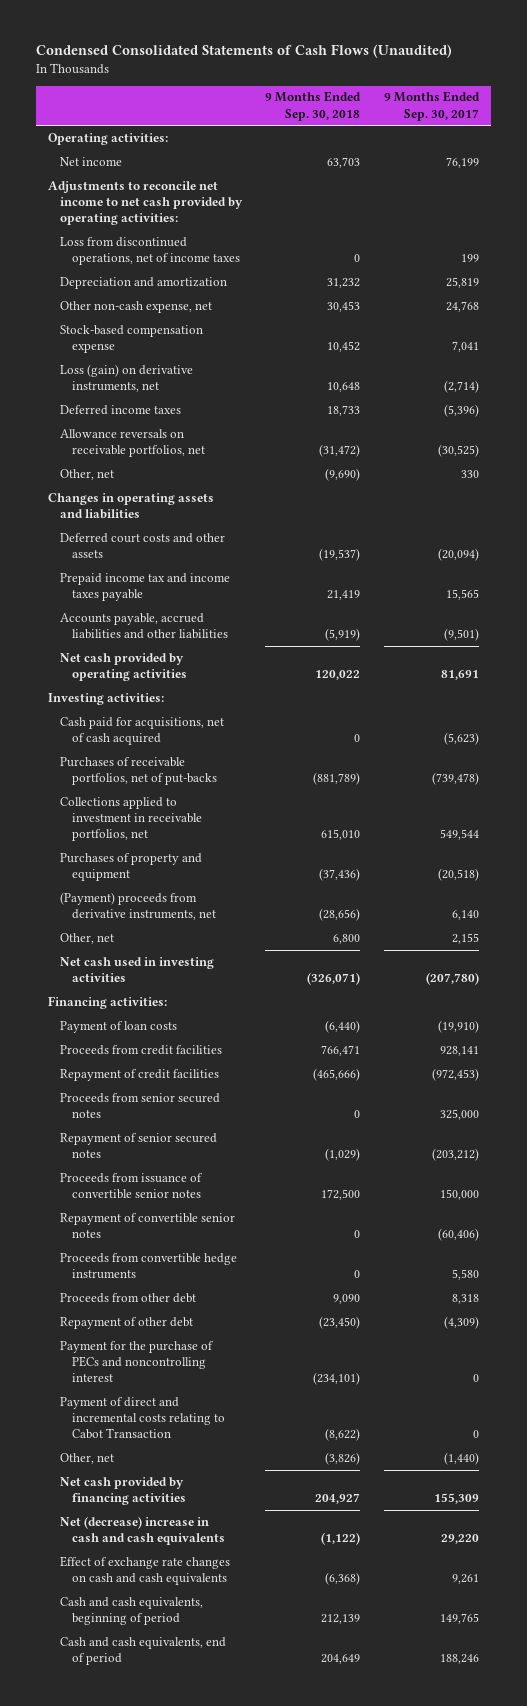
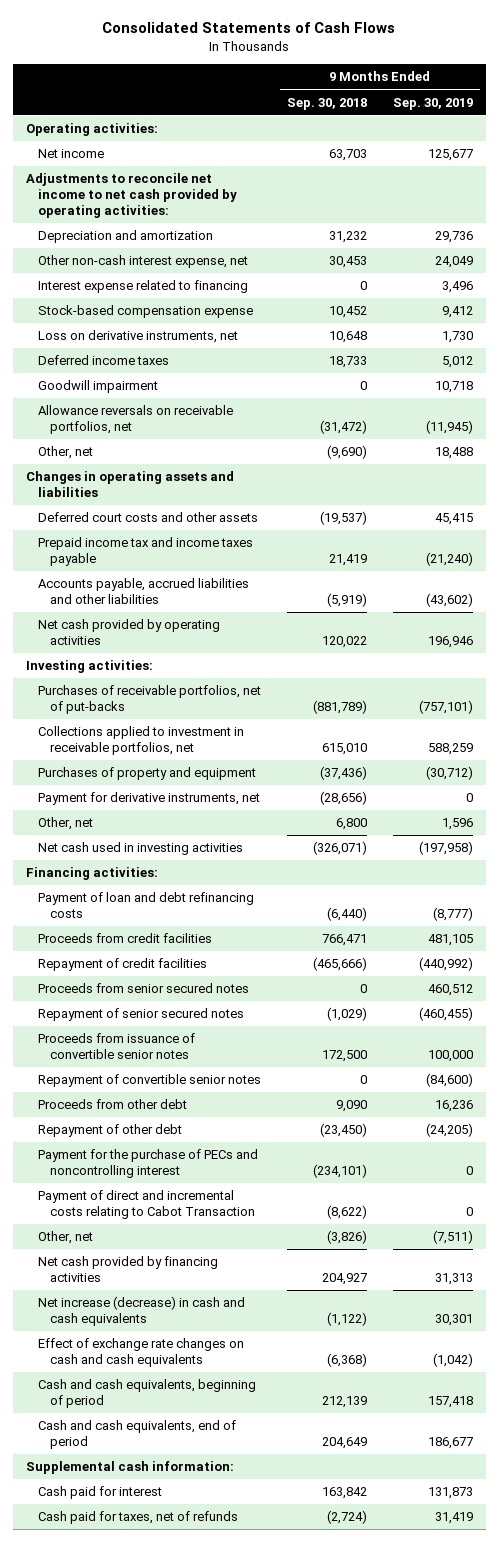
- Condensed Consolidated Statements of Cash Flows (Unaudited)
+ Consolidated Statements of Cash Flows
- | 9 Months Ended Sep. 30, 2018 | 9 Months Ended Sep. 30, 2017
+ | 9 Months Ended Sep. 30, 2018 | 9 Months Ended Sep. 30, 2019
- Loss from discontinued operations, net of income taxes | 0 | 199
- Other non-cash expense, net | 30,453 | 24,768
+ Other non-cash interest expense, net | 30,453 | 24,049
+ Interest expense related to financing | 0 | 3,496
- Loss (gain) on derivative instruments, net | 10,648 | (2,714)
+ Loss on derivative instruments, net | 10,648 | 1,730
+ Goodwill impairment | 0 | 10,718
- Cash paid for acquisitions, net of cash acquired | 0 | (5,623)
- (Payment) proceeds from derivative instruments, net | (28,656) | 6,140
+ Payment for derivative instruments, net | (28,656) | 0
- Payment of loan costs | (6,440) | (19,910)
+ Payment of loan and debt refinancing costs | (6,440) | (8,777)
- Proceeds from convertible hedge instruments | 0 | 5,580
- Net (decrease) increase in cash and cash equivalents | (1,122) | 29,220
+ Net increase (decrease) in cash and cash equivalents | (1,122) | 30,301
+ Supplemental cash information:
+ Cash paid for interest | 163,842 | 131,873
+ Cash paid for taxes, net of refunds | (2,724) | 31,419

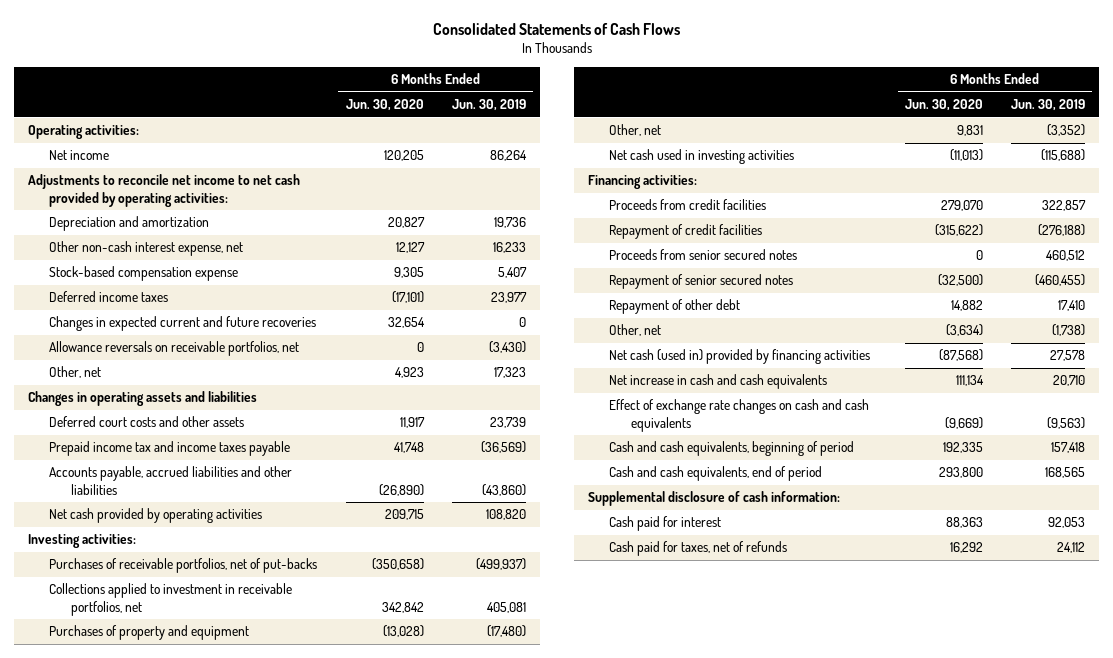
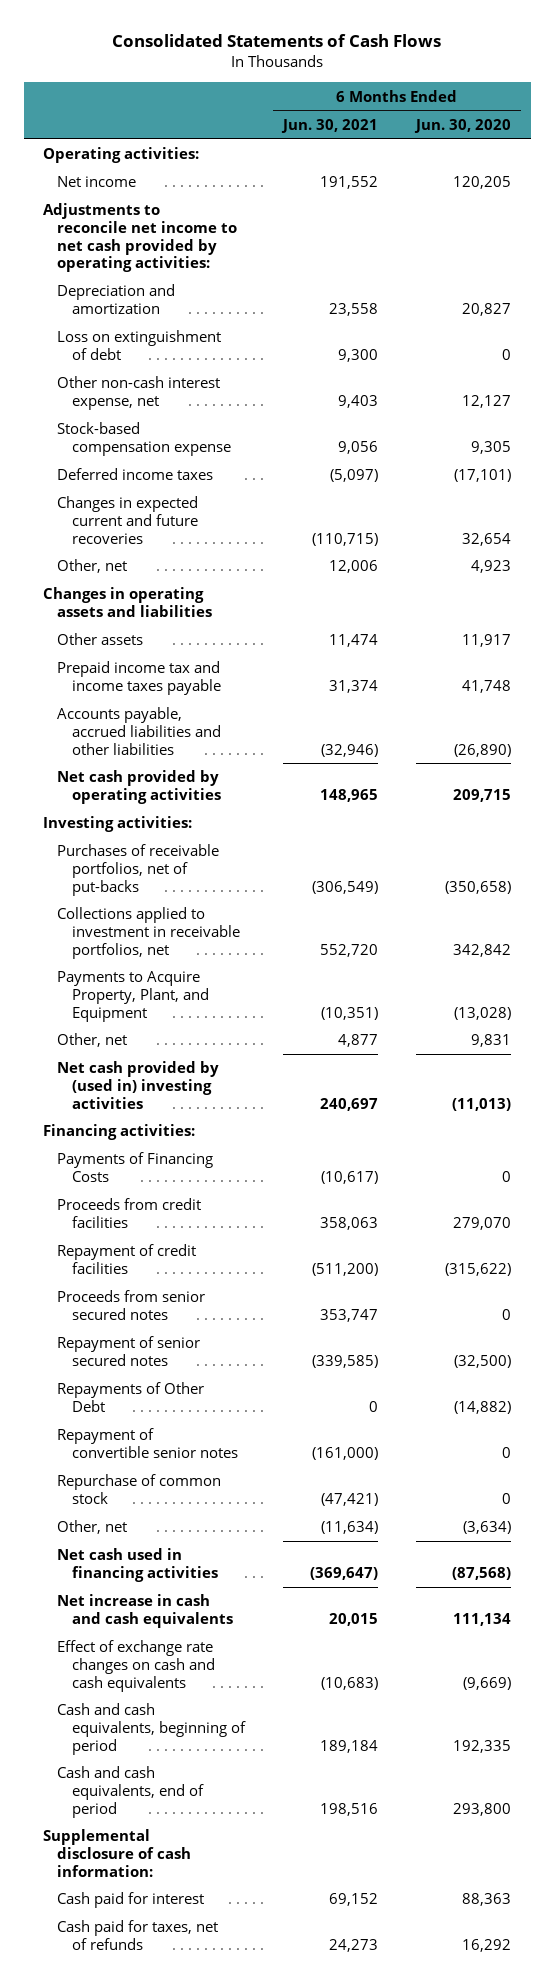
- | 6 Months Ended Jun. 30, 2020 | 6 Months Ended Jun. 30, 2019
+ | 6 Months Ended Jun. 30, 2021 | 6 Months Ended Jun. 30, 2020
+ Loss on extinguishment of debt | 9,300 | 0
- Allowance reversals on receivable portfolios, net | 0 | (3,430)
- Deferred court costs and other assets | 11,917 | 23,739
+ Other assets | 11,474 | 11,917
- Purchases of property and equipment | (13,028) | (17,480)
+ Payments to Acquire Property, Plant, and Equipment | (10,351) | (13,028)
- Net cash used in investing activities | (11,013) | (115,688)
+ Net cash provided by (used in) investing activities | 240,697 | (11,013)
+ Payments of Financing Costs | (10,617) | 0
- Repayment of other debt | 14,882 | 17,410
+ Repayments of Other Debt | 0 | (14,882)
+ Repayment of convertible senior notes | (161,000) | 0
+ Repurchase of common stock | (47,421) | 0
- Net cash (used in) provided by financing activities | (87,568) | 27,578
+ Net cash used in financing activities | (369,647) | (87,568)

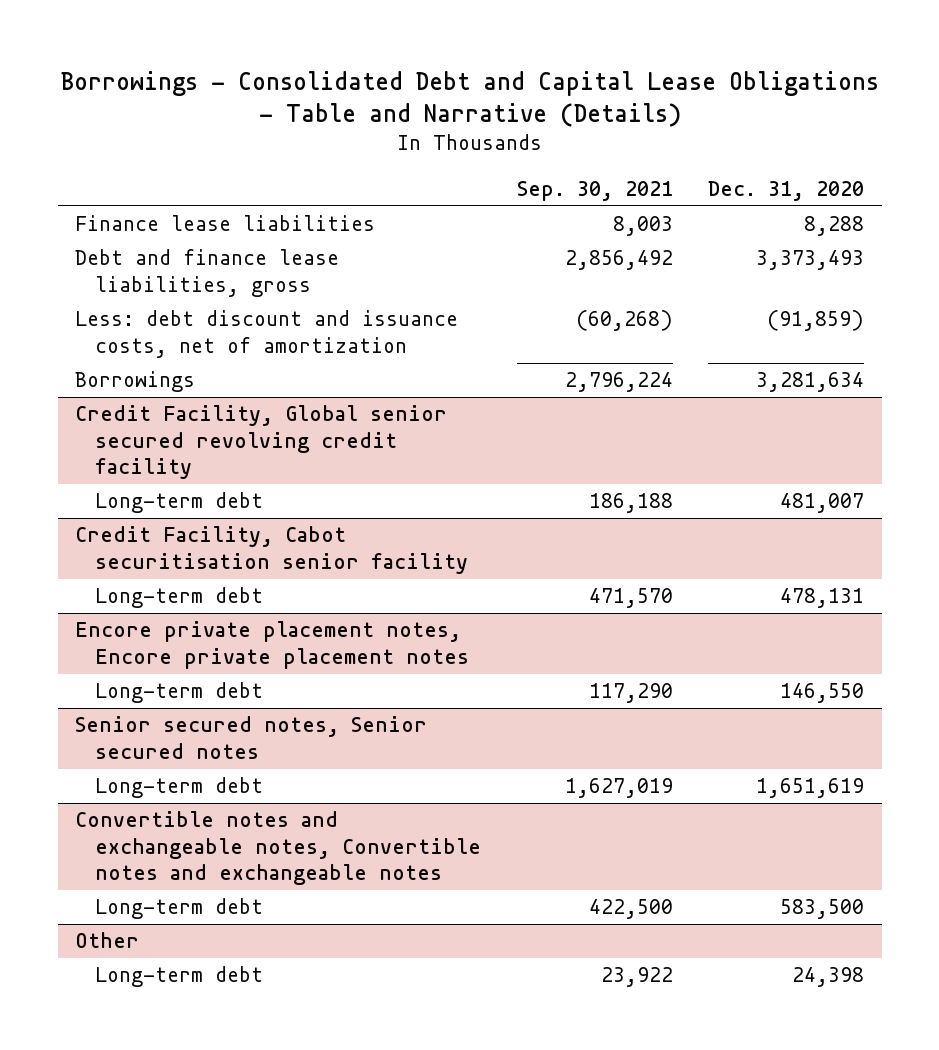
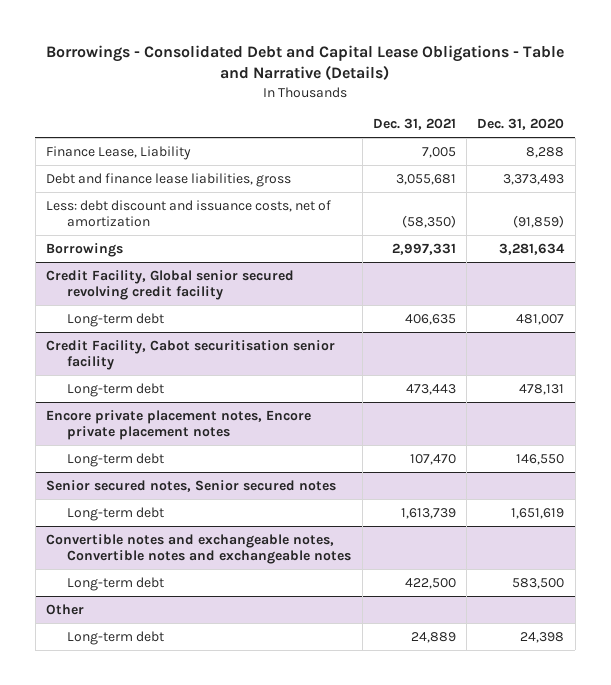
- | Sep. 30, 2021 | Dec. 31, 2020
+ | Dec. 31, 2021 | Dec. 31, 2020
- Finance lease liabilities | 8,003 | 8,288
+ Finance Lease, Liability | 7,005 | 8,288

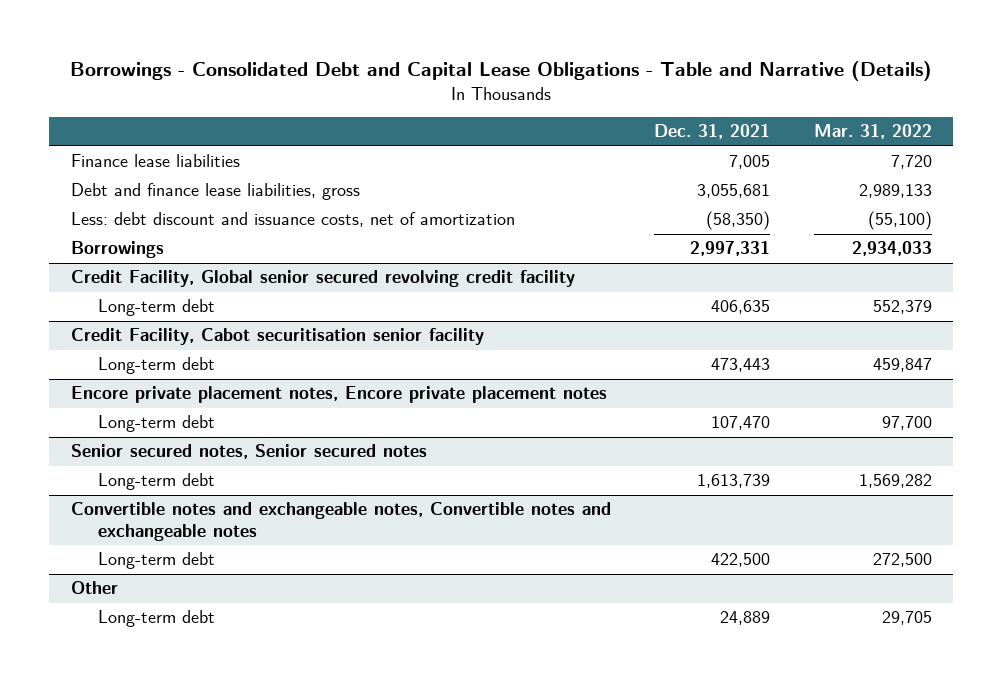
- | Dec. 31, 2021 | Dec. 31, 2020
+ | Dec. 31, 2021 | Mar. 31, 2022
- Finance Lease, Liability | 7,005 | 8,288
+ Finance lease liabilities | 7,005 | 7,720

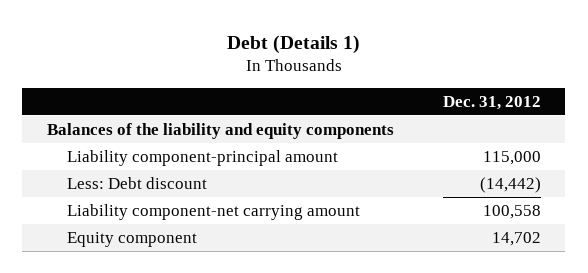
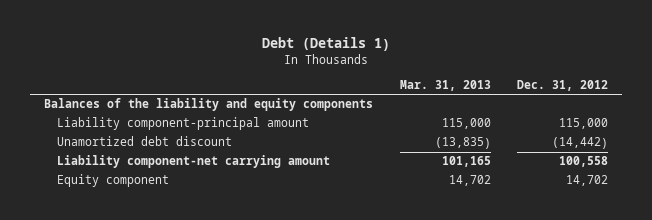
- | Dec. 31, 2012
+ | Mar. 31, 2013 | Dec. 31, 2012
- Less: Debt discount | (14,442)
+ Unamortized debt discount | (13,835) | (14,442)

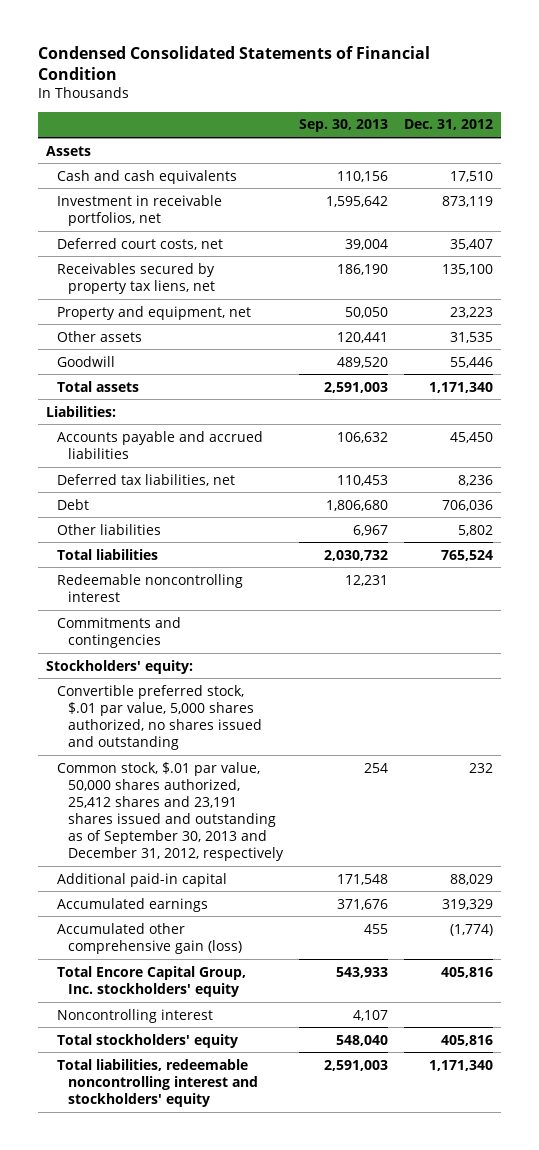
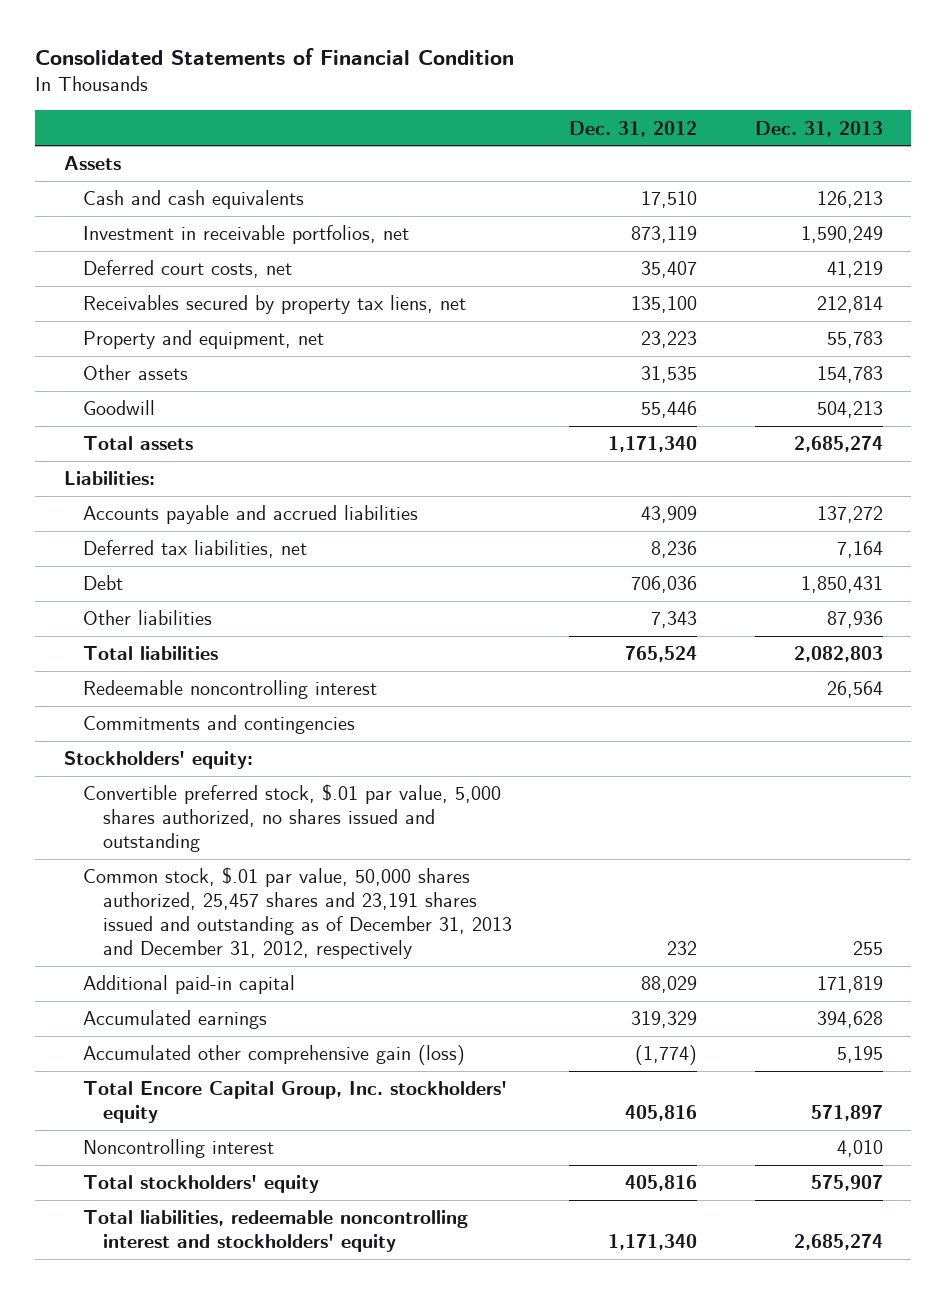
- Condensed Consolidated Statements of Financial Condition
+ Consolidated Statements of Financial Condition
- | Sep. 30, 2013 | Dec. 31, 2012
+ | Dec. 31, 2012 | Dec. 31, 2013
- Accounts payable and accrued liabilities | 106,632 | 45,450
+ Accounts payable and accrued liabilities | 43,909 | 137,272
- Other liabilities | 6,967 | 5,802
+ Other liabilities | 7,343 | 87,936
- Common stock, $.01 par value, 50,000 shares authorized, 25,412 shares and 23,191 shares issued and outstanding as of September 30, 2013 and December 31, 2012, respectively | 254 | 232
+ Common stock, $.01 par value, 50,000 shares authorized, 25,457 shares and 23,191 shares issued and outstanding as of December 31, 2013 and December 31, 2012, respectively | 232 | 255

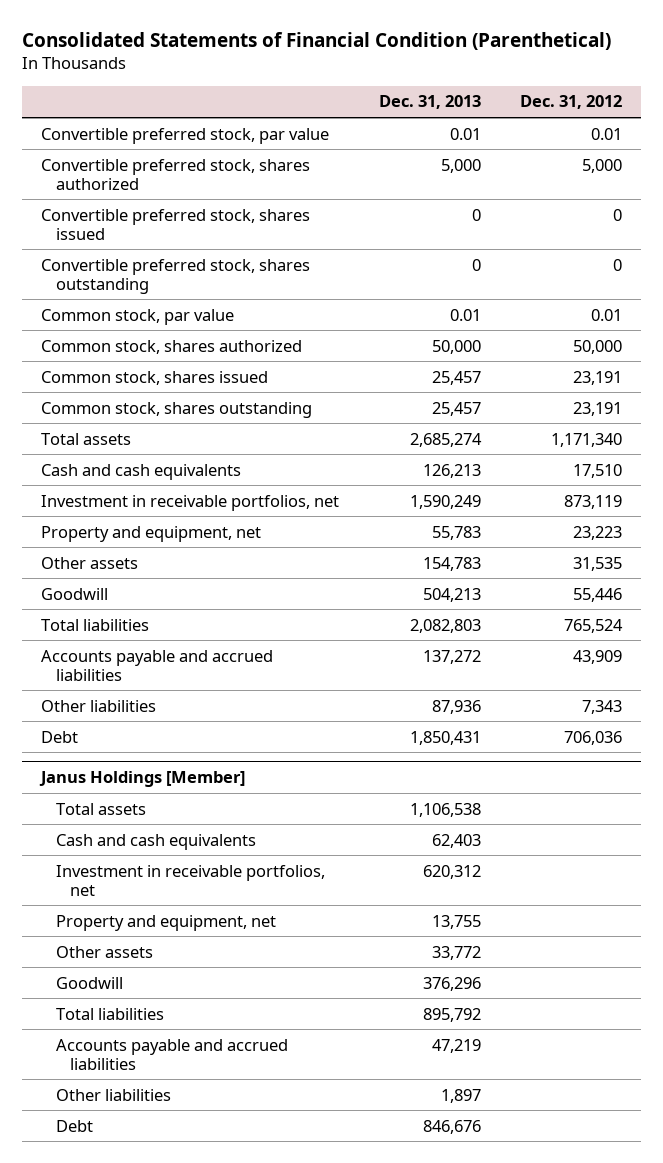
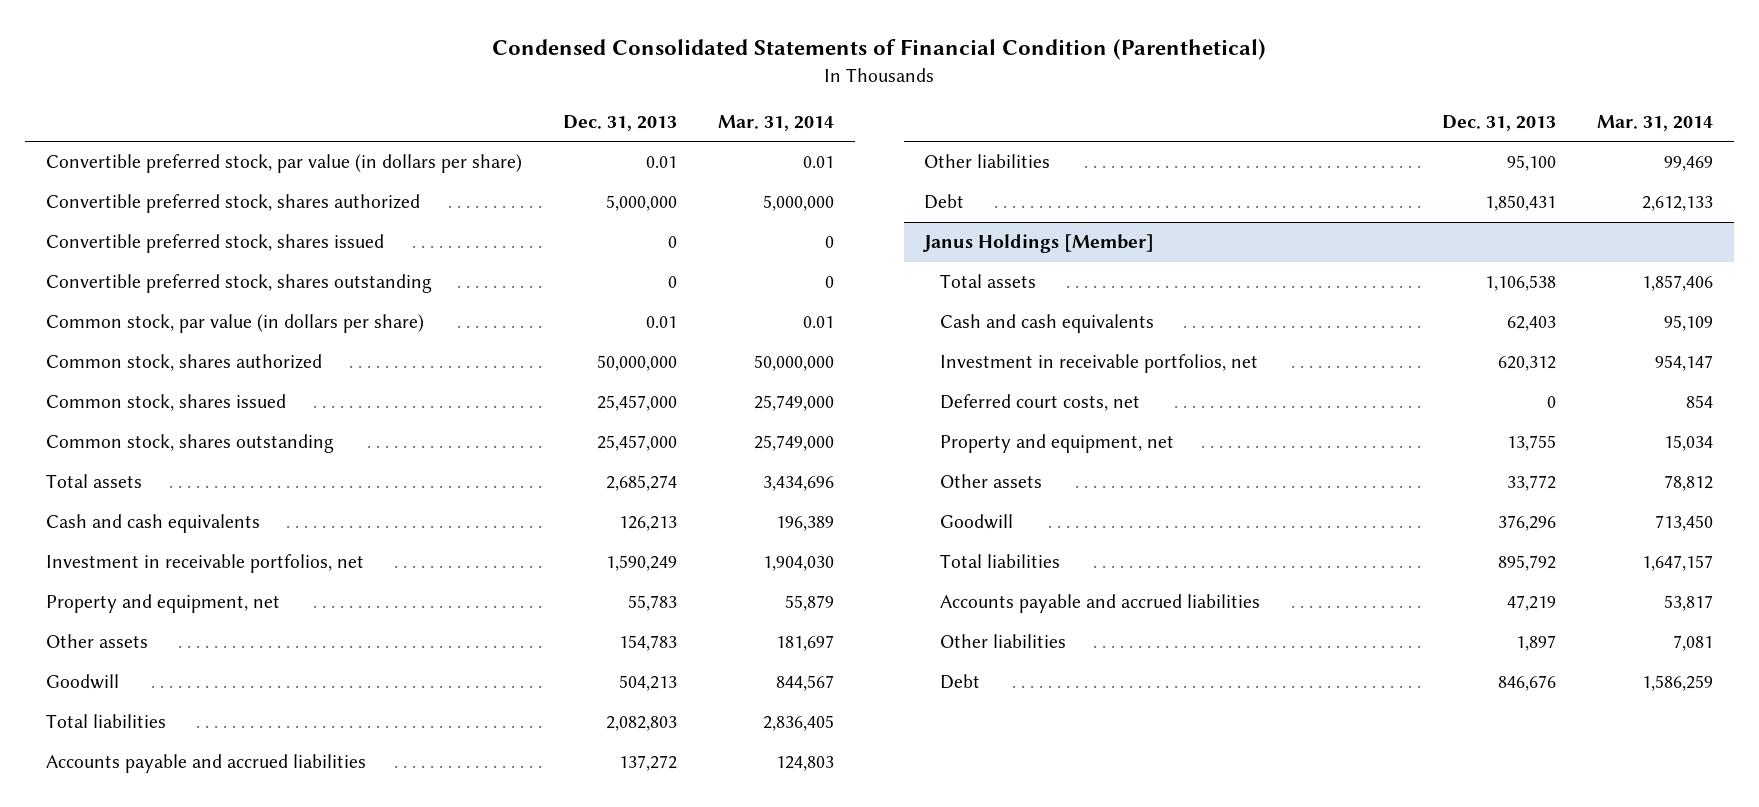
- Consolidated Statements of Financial Condition (Parenthetical)
+ Condensed Consolidated Statements of Financial Condition (Parenthetical)
- | Dec. 31, 2013 | Dec. 31, 2012
+ | Dec. 31, 2013 | Mar. 31, 2014
- Convertible preferred stock, par value | 0.01 | 0.01
- Convertible preferred stock, shares authorized | 5,000 | 5,000
+ Convertible preferred stock, par value (in dollars per share) | 0.01 | 0.01
+ Convertible preferred stock, shares authorized | 5,000,000 | 5,000,000
- Common stock, par value | 0.01 | 0.01
- Common stock, shares authorized | 50,000 | 50,000
- Common stock, shares issued | 25,457 | 23,191
- Common stock, shares outstanding | 25,457 | 23,191
+ Common stock, par value (in dollars per share) | 0.01 | 0.01
+ Common stock, shares authorized | 50,000,000 | 50,000,000
+ Common stock, shares issued | 25,457,000 | 25,749,000
+ Common stock, shares outstanding | 25,457,000 | 25,749,000
- Other liabilities | 87,936 | 7,343
+ Other liabilities | 95,100 | 99,469
@ Janus Holdings [Member]
+ Deferred court costs, net | 0 | 854

